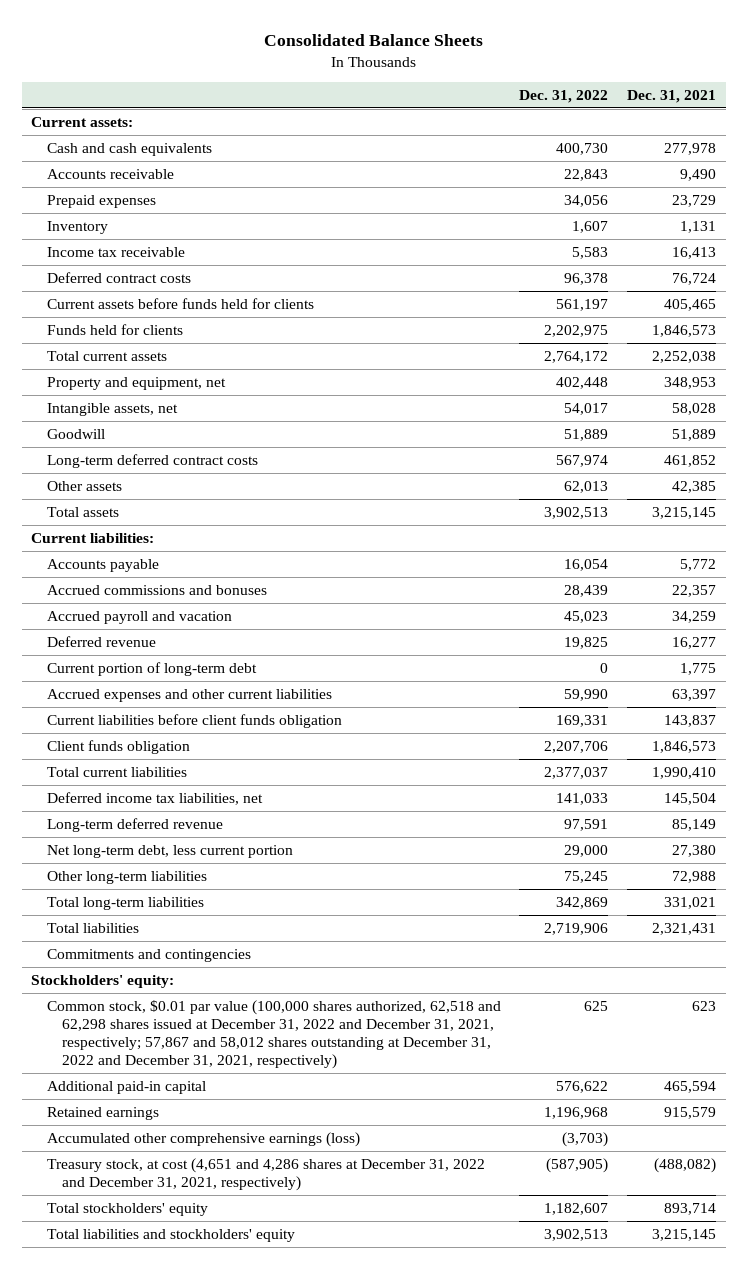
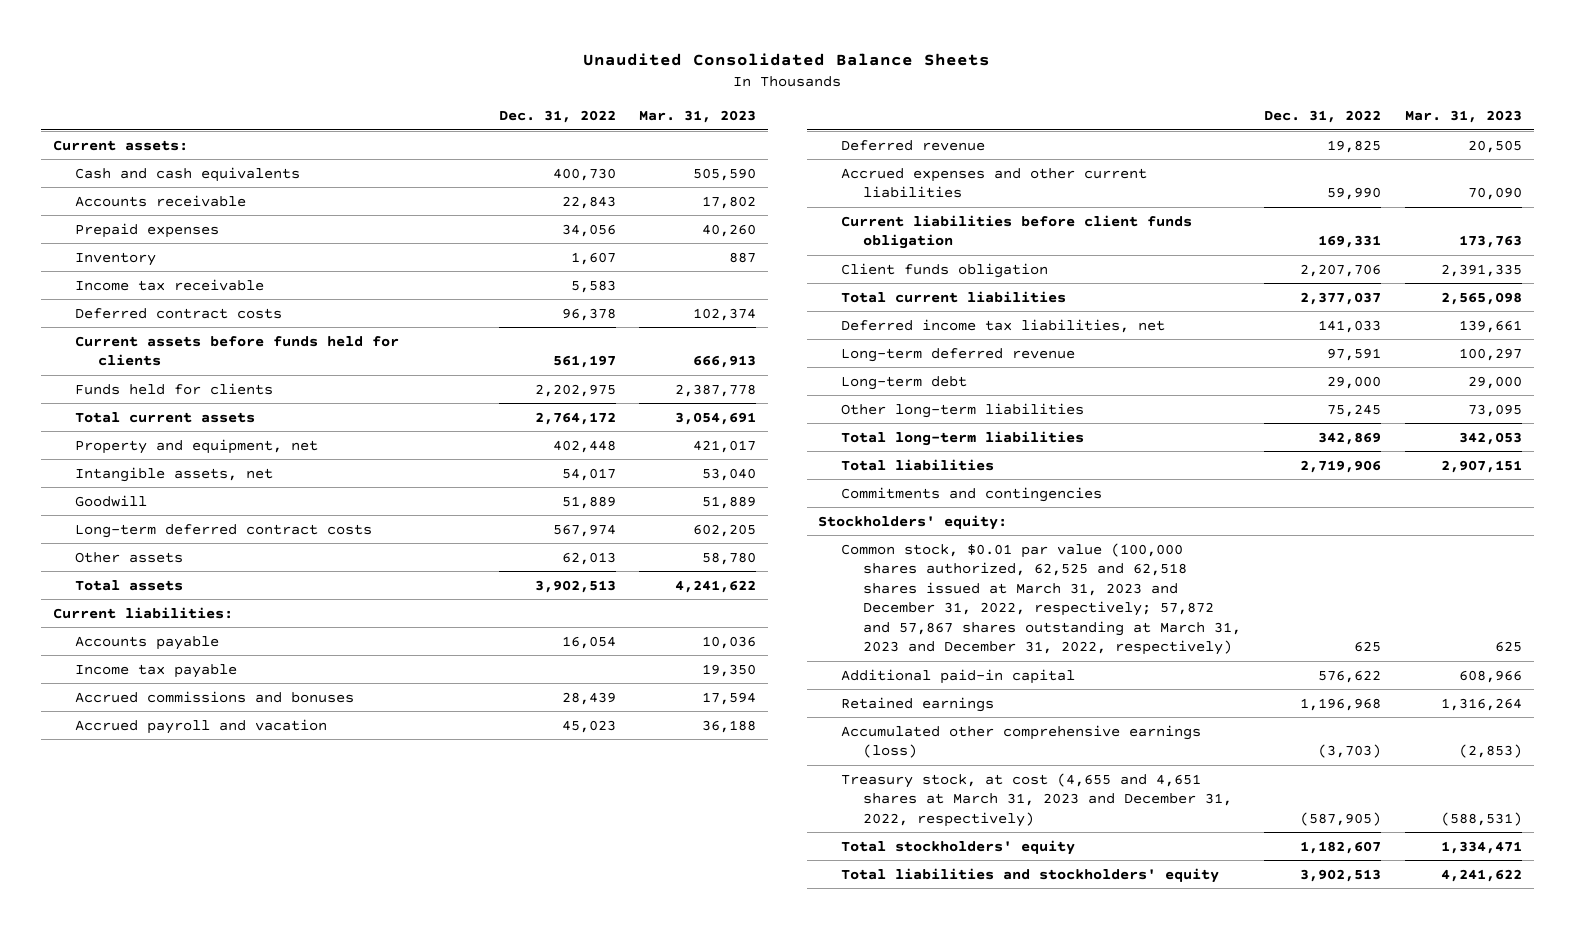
- Consolidated Balance Sheets
+ Unaudited Consolidated Balance Sheets
- | Dec. 31, 2022 | Dec. 31, 2021
+ | Dec. 31, 2022 | Mar. 31, 2023
+ Income tax payable | | 19,350
- Current portion of long-term debt | 0 | 1,775
- Net long-term debt, less current portion | 29,000 | 27,380
+ Long-term debt | 29,000 | 29,000
- Common stock, $0.01 par value (100,000 shares authorized, 62,518 and 62,298 shares issued at December 31, 2022 and December 31, 2021, respectively; 57,867 and 58,012 shares outstanding at December 31, 2022 and December 31, 2021, respectively) | 625 | 623
+ Common stock, $0.01 par value (100,000 shares authorized, 62,525 and 62,518 shares issued at March 31, 2023 and December 31, 2022, respectively; 57,872 and 57,867 shares outstanding at March 31, 2023 and December 31, 2022, respectively) | 625 | 625
- Treasury stock, at cost (4,651 and 4,286 shares at December 31, 2022 and December 31, 2021, respectively) | (587,905) | (488,082)
+ Treasury stock, at cost (4,655 and 4,651 shares at March 31, 2023 and December 31, 2022, respectively) | (587,905) | (588,531)

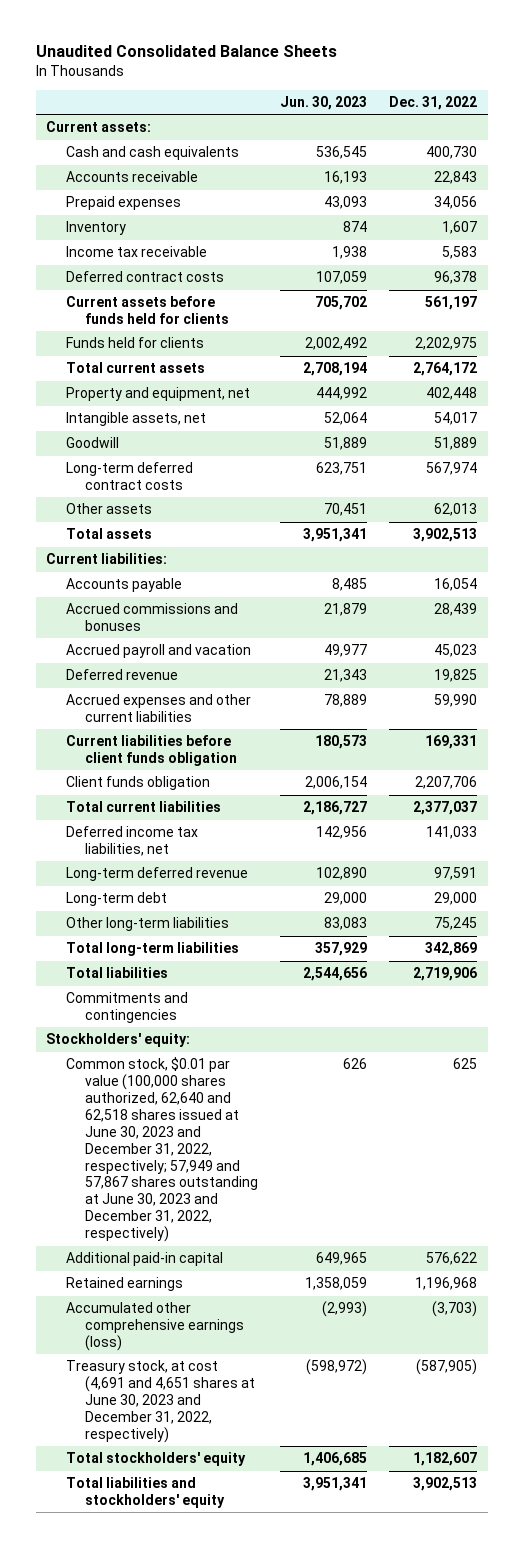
- | Dec. 31, 2022 | Mar. 31, 2023
+ | Jun. 30, 2023 | Dec. 31, 2022
- Income tax payable | | 19,350
- Common stock, $0.01 par value (100,000 shares authorized, 62,525 and 62,518 shares issued at March 31, 2023 and December 31, 2022, respectively; 57,872 and 57,867 shares outstanding at March 31, 2023 and December 31, 2022, respectively) | 625 | 625
+ Common stock, $0.01 par value (100,000 shares authorized, 62,640 and 62,518 shares issued at June 30, 2023 and December 31, 2022, respectively; 57,949 and 57,867 shares outstanding at June 30, 2023 and December 31, 2022, respectively) | 626 | 625
- Treasury stock, at cost (4,655 and 4,651 shares at March 31, 2023 and December 31, 2022, respectively) | (587,905) | (588,531)
+ Treasury stock, at cost (4,691 and 4,651 shares at June 30, 2023 and December 31, 2022, respectively) | (598,972) | (587,905)

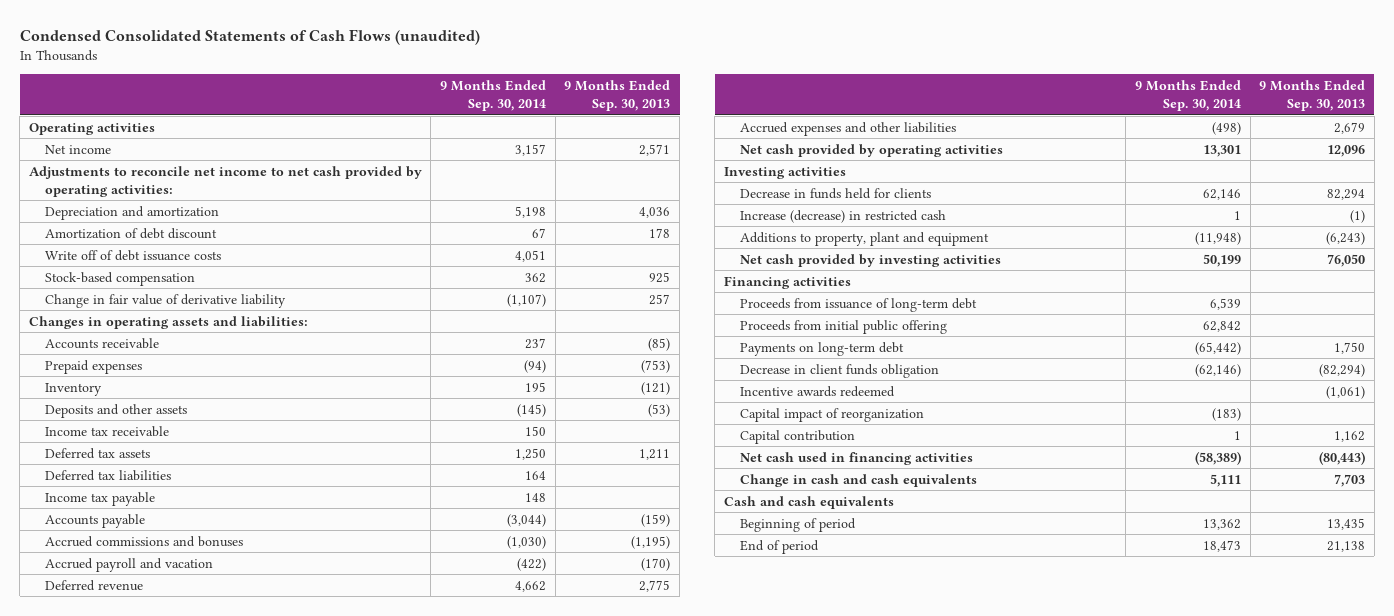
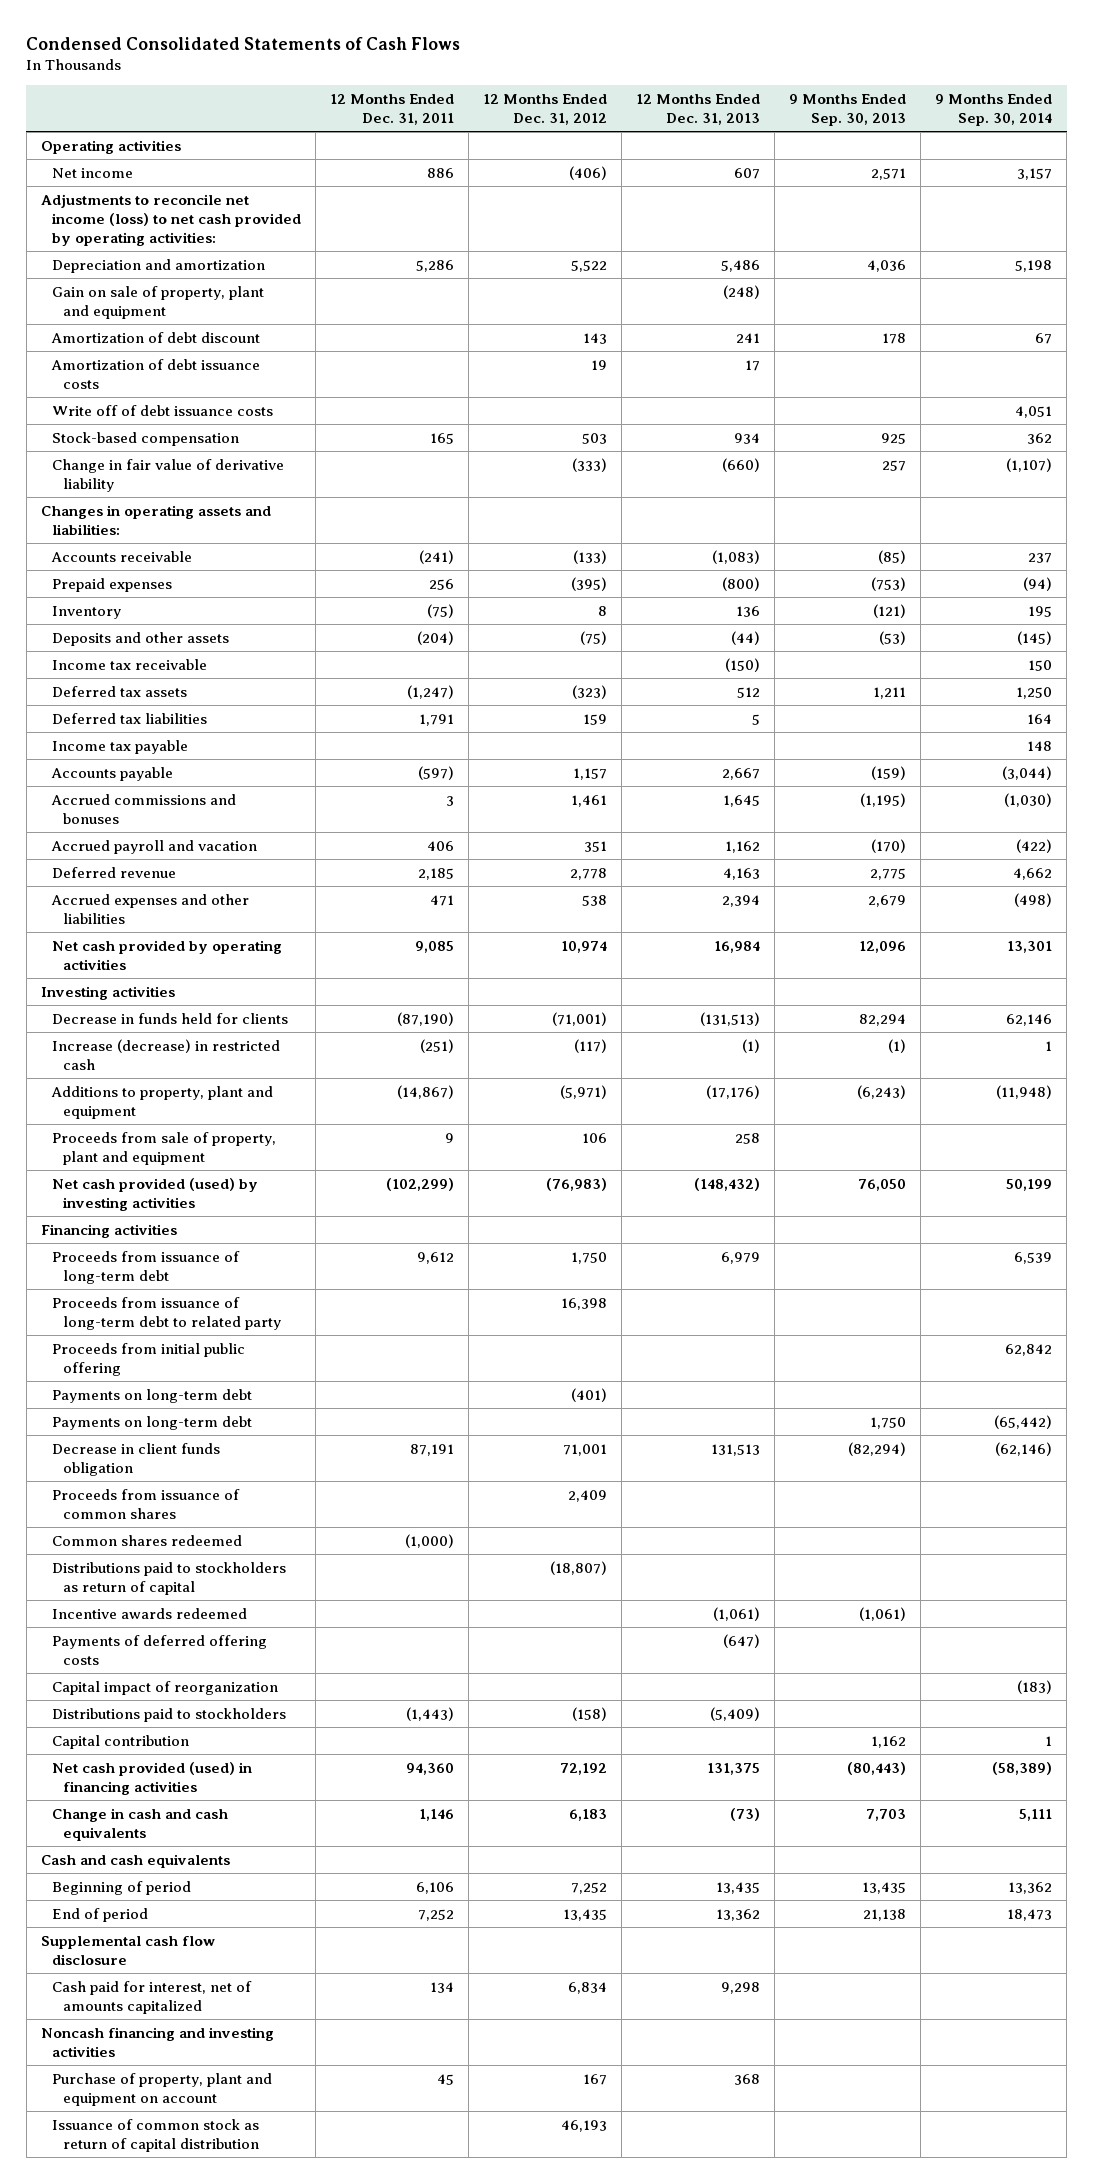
- Condensed Consolidated Statements of Cash Flows (unaudited)
+ Condensed Consolidated Statements of Cash Flows
- | 9 Months Ended Sep. 30, 2014 | 9 Months Ended Sep. 30, 2013
+ | 12 Months Ended Dec. 31, 2011 | 12 Months Ended Dec. 31, 2012 | 12 Months Ended Dec. 31, 2013 | 9 Months Ended Sep. 30, 2013 | 9 Months Ended Sep. 30, 2014
- Adjustments to reconcile net income to net cash provided by operating activities:
+ Adjustments to reconcile net income (loss) to net cash provided by operating activities:
+ Gain on sale of property, plant and equipment | | | (248) | |
+ Amortization of debt issuance costs | | 19 | 17 | |
- Net cash provided by investing activities | 50,199 | 76,050
+ Proceeds from sale of property, plant and equipment | 9 | 106 | 258 | |
+ Net cash provided (used) by investing activities | (102,299) | (76,983) | (148,432) | 76,050 | 50,199
+ Proceeds from issuance of long-term debt to related party | | 16,398 | | |
+ Payments on long-term debt | | (401) | | |
+ Proceeds from issuance of common shares | | 2,409 | | |
+ Common shares redeemed | (1,000) | | | |
+ Distributions paid to stockholders as return of capital | | (18,807) | | |
+ Payments of deferred offering costs | | | (647) | |
+ Distributions paid to stockholders | (1,443) | (158) | (5,409) | |
- Net cash used in financing activities | (58,389) | (80,443)
+ Net cash provided (used) in financing activities | 94,360 | 72,192 | 131,375 | (80,443) | (58,389)
+ Supplemental cash flow disclosure
+ Cash paid for interest, net of amounts capitalized | 134 | 6,834 | 9,298 | |
+ Noncash financing and investing activities
+ Purchase of property, plant and equipment on account | 45 | 167 | 368 | |
+ Issuance of common stock as return of capital distribution | | 46,193 | | |

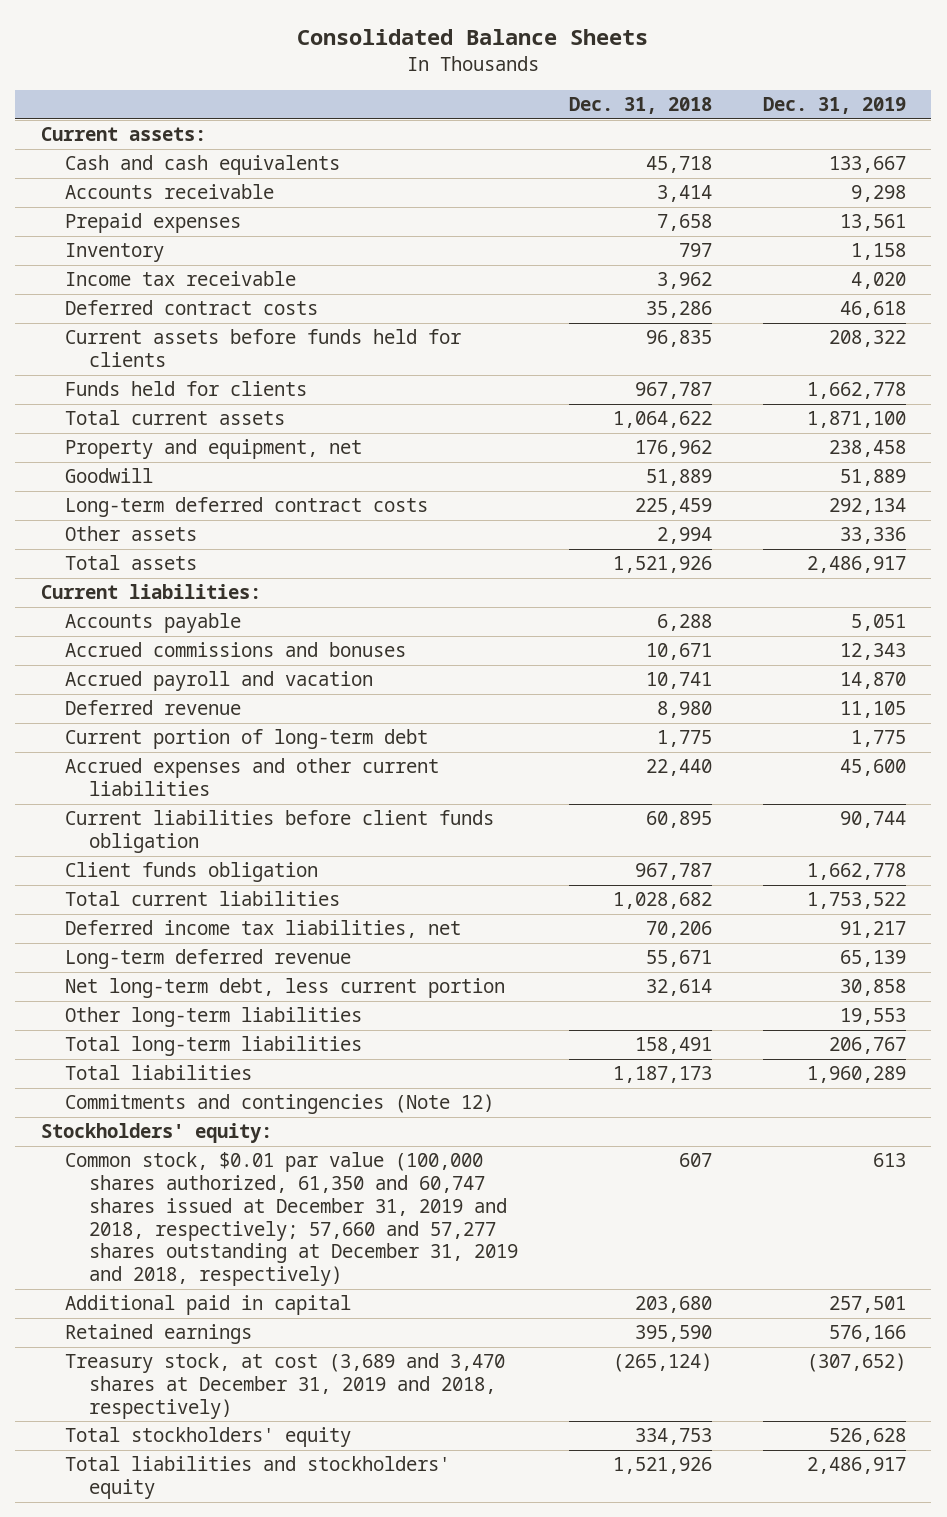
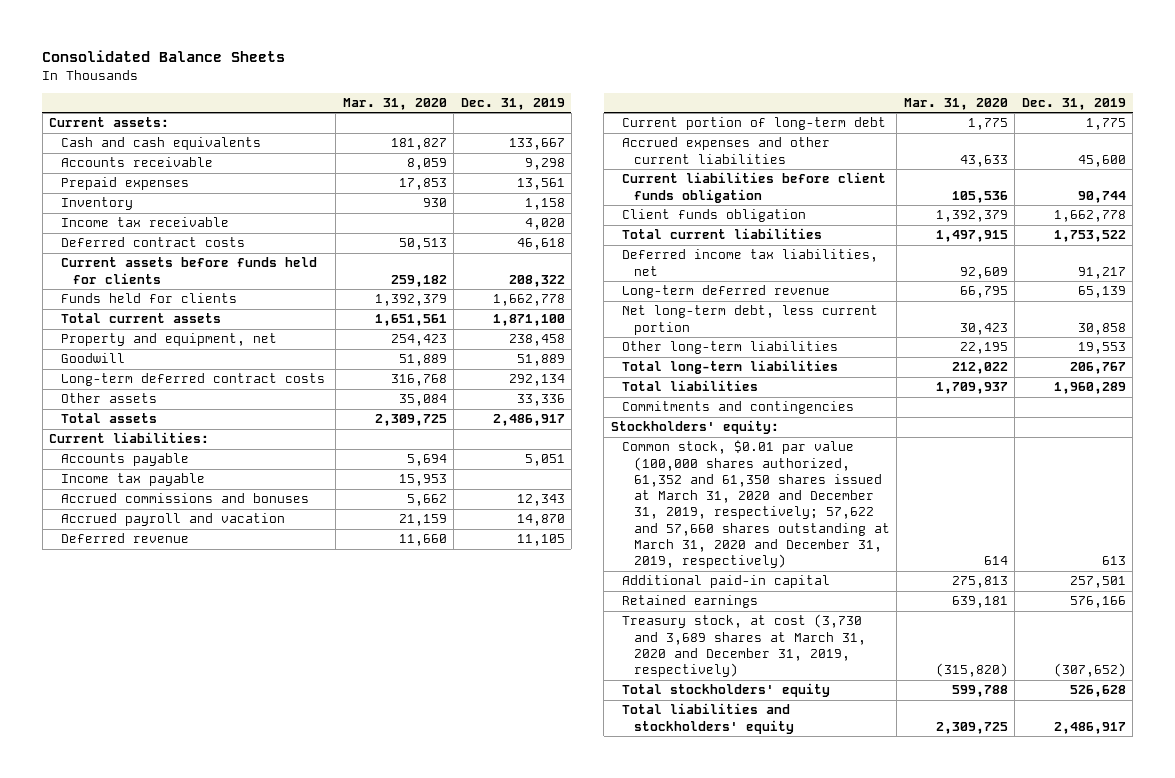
- | Dec. 31, 2018 | Dec. 31, 2019
+ | Mar. 31, 2020 | Dec. 31, 2019
+ Income tax payable | 15,953 |
- Commitments and contingencies (Note 12)
+ Commitments and contingencies
- Common stock, $0.01 par value (100,000 shares authorized, 61,350 and 60,747 shares issued at December 31, 2019 and 2018, respectively; 57,660 and 57,277 shares outstanding at December 31, 2019 and 2018, respectively) | 607 | 613
- Additional paid in capital | 203,680 | 257,501
+ Common stock, $0.01 par value (100,000 shares authorized, 61,352 and 61,350 shares issued at March 31, 2020 and December 31, 2019, respectively; 57,622 and 57,660 shares outstanding at March 31, 2020 and December 31, 2019, respectively) | 614 | 613
+ Additional paid-in capital | 275,813 | 257,501
- Treasury stock, at cost (3,689 and 3,470 shares at December 31, 2019 and 2018, respectively) | (265,124) | (307,652)
+ Treasury stock, at cost (3,730 and 3,689 shares at March 31, 2020 and December 31, 2019, respectively) | (315,820) | (307,652)

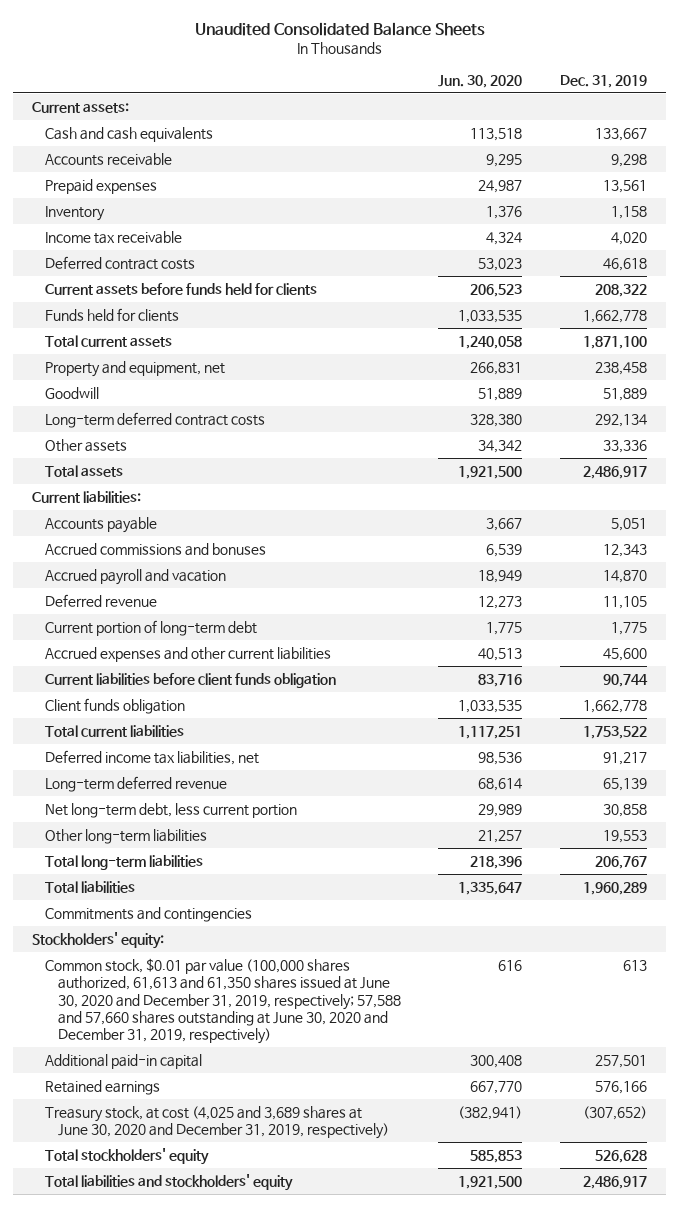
- Consolidated Balance Sheets
+ Unaudited Consolidated Balance Sheets
- | Mar. 31, 2020 | Dec. 31, 2019
+ | Jun. 30, 2020 | Dec. 31, 2019
- Income tax payable | 15,953 |
- Common stock, $0.01 par value (100,000 shares authorized, 61,352 and 61,350 shares issued at March 31, 2020 and December 31, 2019, respectively; 57,622 and 57,660 shares outstanding at March 31, 2020 and December 31, 2019, respectively) | 614 | 613
+ Common stock, $0.01 par value (100,000 shares authorized, 61,613 and 61,350 shares issued at June 30, 2020 and December 31, 2019, respectively; 57,588 and 57,660 shares outstanding at June 30, 2020 and December 31, 2019, respectively) | 616 | 613
- Treasury stock, at cost (3,730 and 3,689 shares at March 31, 2020 and December 31, 2019, respectively) | (315,820) | (307,652)
+ Treasury stock, at cost (4,025 and 3,689 shares at June 30, 2020 and December 31, 2019, respectively) | (382,941) | (307,652)

